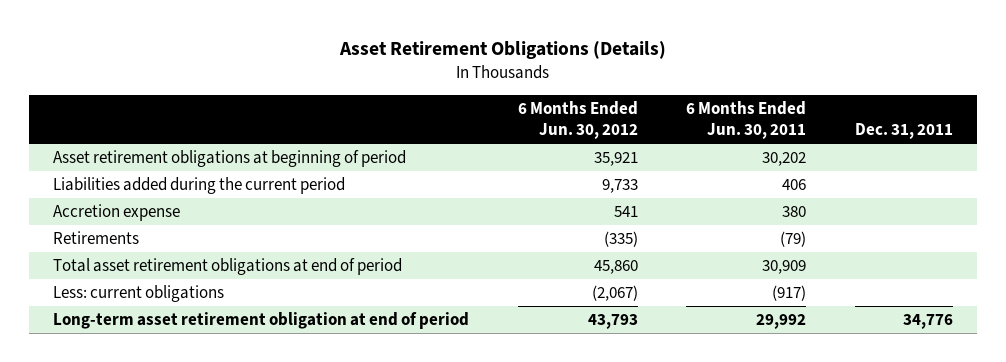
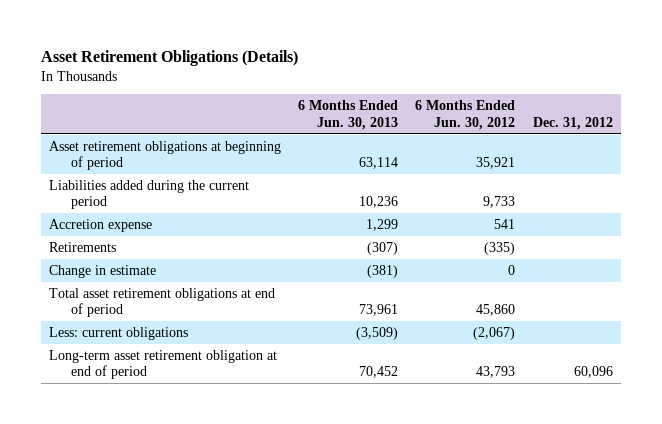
- | 6 Months Ended Jun. 30, 2012 | 6 Months Ended Jun. 30, 2011 | Dec. 31, 2011
+ | 6 Months Ended Jun. 30, 2013 | 6 Months Ended Jun. 30, 2012 | Dec. 31, 2012
+ Change in estimate | (381) | 0 |

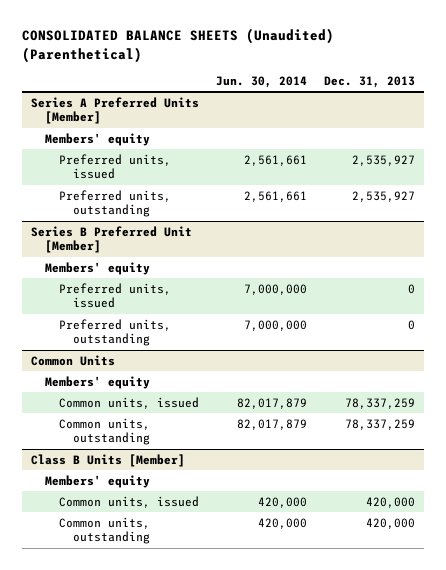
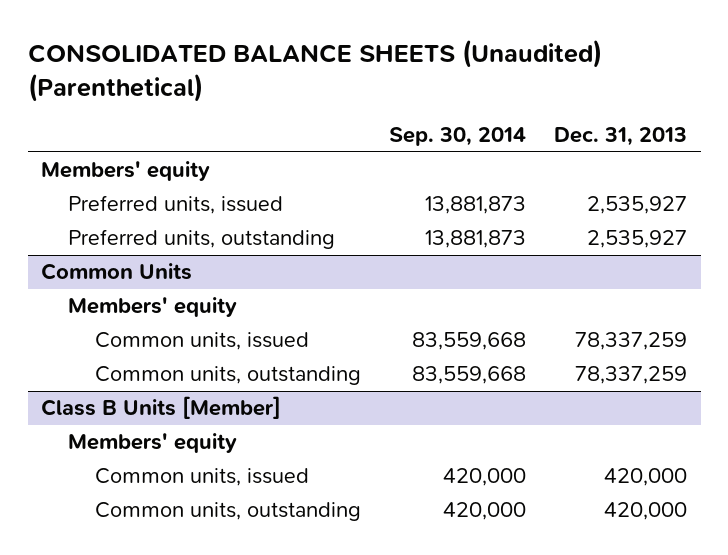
- | Jun. 30, 2014 | Dec. 31, 2013
+ | Sep. 30, 2014 | Dec. 31, 2013
- Series A Preferred Units [Member]
- Series B Preferred Unit [Member]
- Members' equity
- Preferred units, issued | 7,000,000 | 0
- Preferred units, outstanding | 7,000,000 | 0

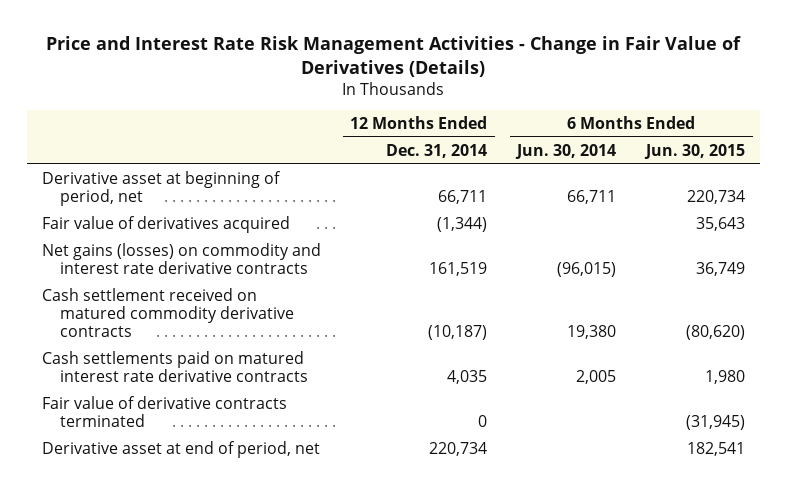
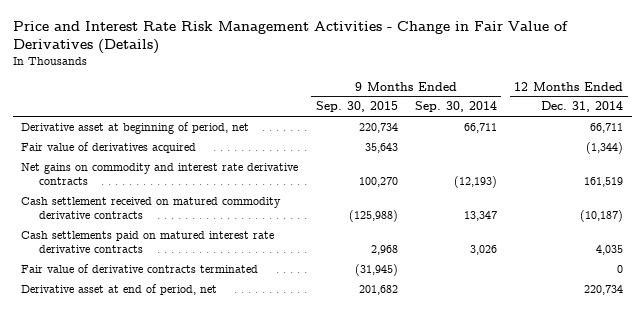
- | 12 Months Ended Dec. 31, 2014 | 6 Months Ended Jun. 30, 2014 | 6 Months Ended Jun. 30, 2015
+ | 9 Months Ended Sep. 30, 2015 | 9 Months Ended Sep. 30, 2014 | 12 Months Ended Dec. 31, 2014
- Net gains (losses) on commodity and interest rate derivative contracts | 161,519 | (96,015) | 36,749
+ Net gains on commodity and interest rate derivative contracts | 100,270 | (12,193) | 161,519

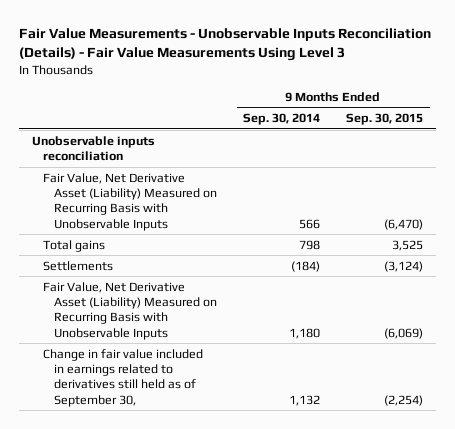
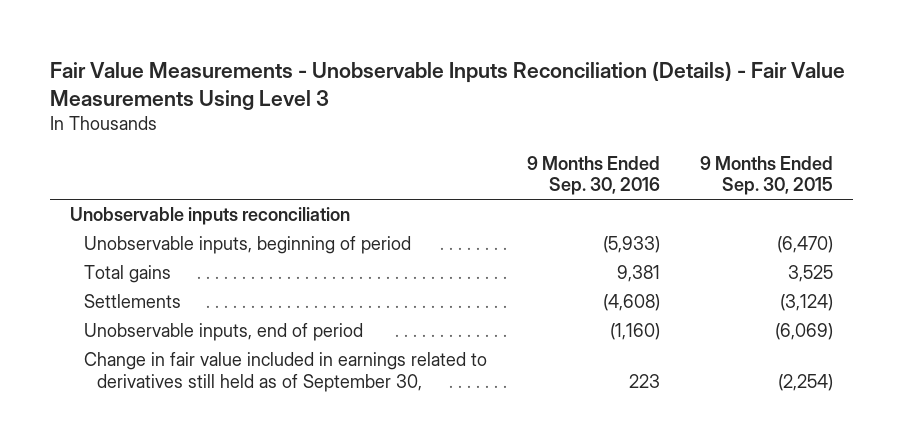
- | 9 Months Ended Sep. 30, 2014 | 9 Months Ended Sep. 30, 2015
+ | 9 Months Ended Sep. 30, 2016 | 9 Months Ended Sep. 30, 2015
- Fair Value, Net Derivative Asset (Liability) Measured on Recurring Basis with Unobservable Inputs | 566 | (6,470)
+ Unobservable inputs, beginning of period | (5,933) | (6,470)
- Fair Value, Net Derivative Asset (Liability) Measured on Recurring Basis with Unobservable Inputs | 1,180 | (6,069)
+ Unobservable inputs, end of period | (1,160) | (6,069)

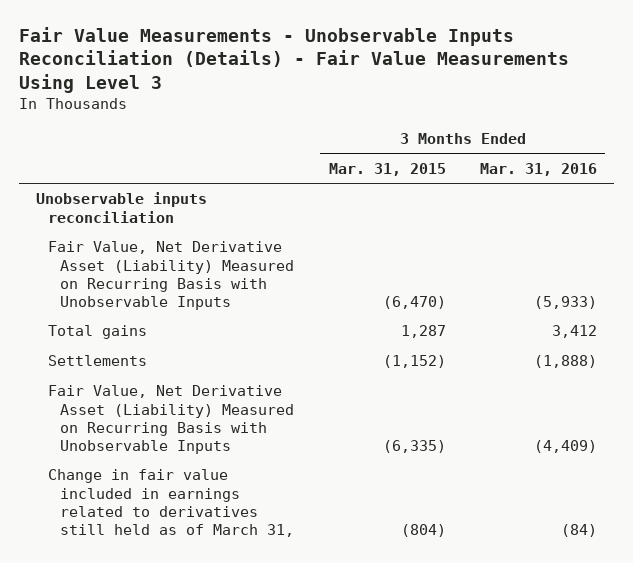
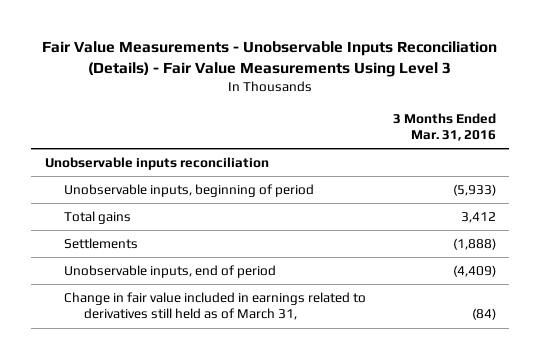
- | 3 Months Ended Mar. 31, 2015 | 3 Months Ended Mar. 31, 2016
+ | 3 Months Ended Mar. 31, 2016
- Fair Value, Net Derivative Asset (Liability) Measured on Recurring Basis with Unobservable Inputs | (6,470) | (5,933)
+ Unobservable inputs, beginning of period | (5,933)
- Fair Value, Net Derivative Asset (Liability) Measured on Recurring Basis with Unobservable Inputs | (6,335) | (4,409)
+ Unobservable inputs, end of period | (4,409)

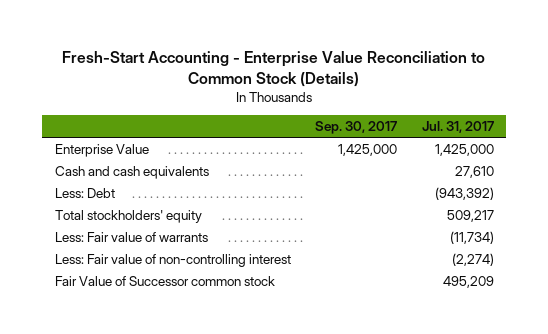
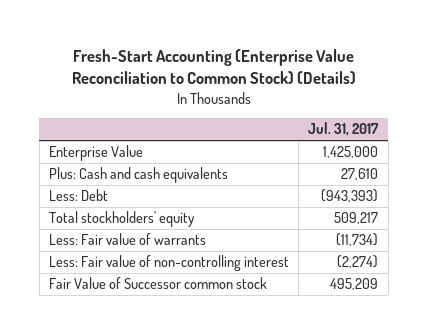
- Fresh-Start Accounting - Enterprise Value Reconciliation to Common Stock (Details)
+ Fresh-Start Accounting (Enterprise Value Reconciliation to Common Stock) (Details)
- | Sep. 30, 2017 | Jul. 31, 2017
+ | Jul. 31, 2017
- Cash and cash equivalents | | 27,610
- Less: Debt | | (943,392)
+ Plus: Cash and cash equivalents | 27,610
+ Less: Debt | (943,393)

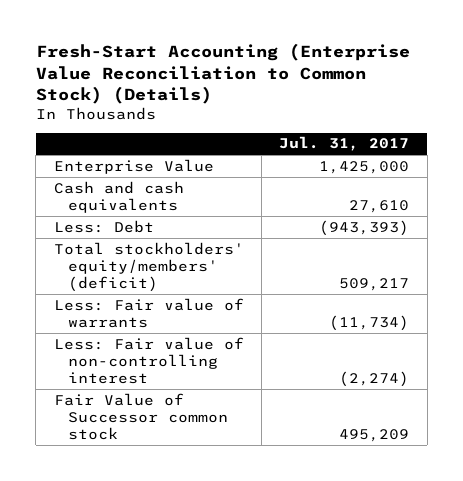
- Plus: Cash and cash equivalents | 27,610
+ Cash and cash equivalents | 27,610
- Total stockholders' equity | 509,217
+ Total stockholders' equity/members' (deficit) | 509,217

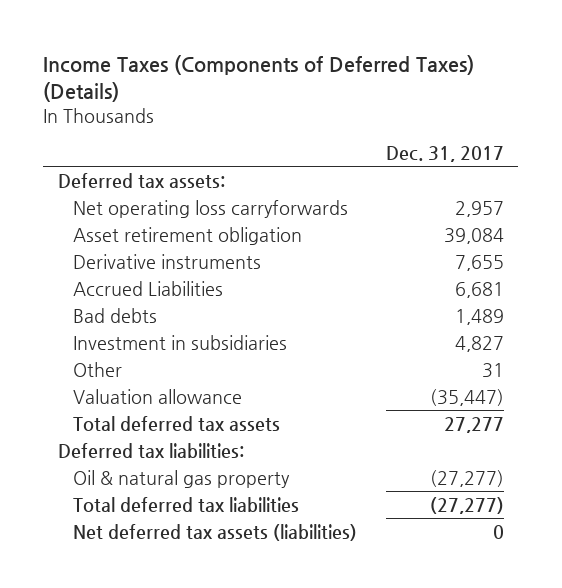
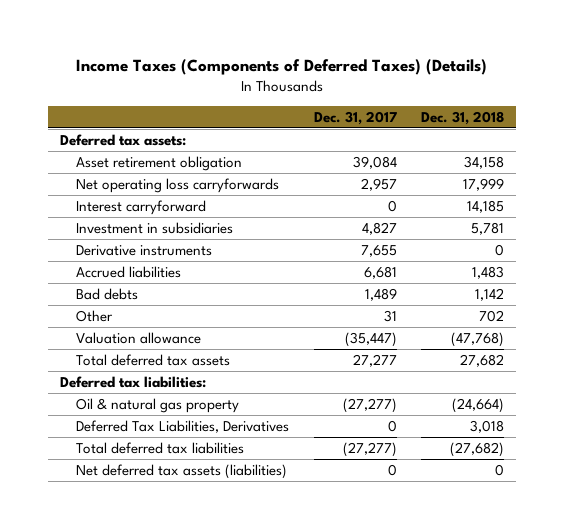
- | Dec. 31, 2017
+ | Dec. 31, 2017 | Dec. 31, 2018
moved down: Net operating loss carryforwards | 2,957 | 17,999
+ Interest carryforward | 0 | 14,185
moved up: Investment in subsidiaries | 4,827 | 5,781
- Accrued Liabilities | 6,681
+ Accrued liabilities | 6,681 | 1,483
+ Deferred Tax Liabilities, Derivatives | 0 | 3,018

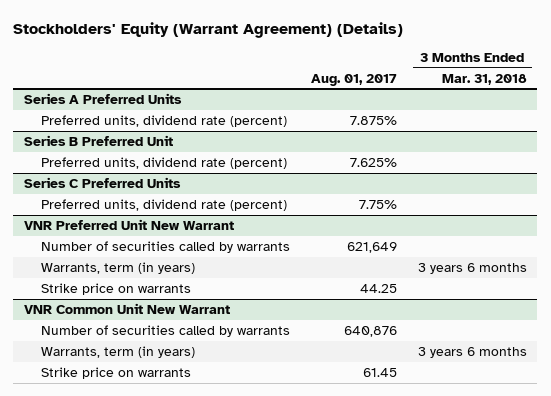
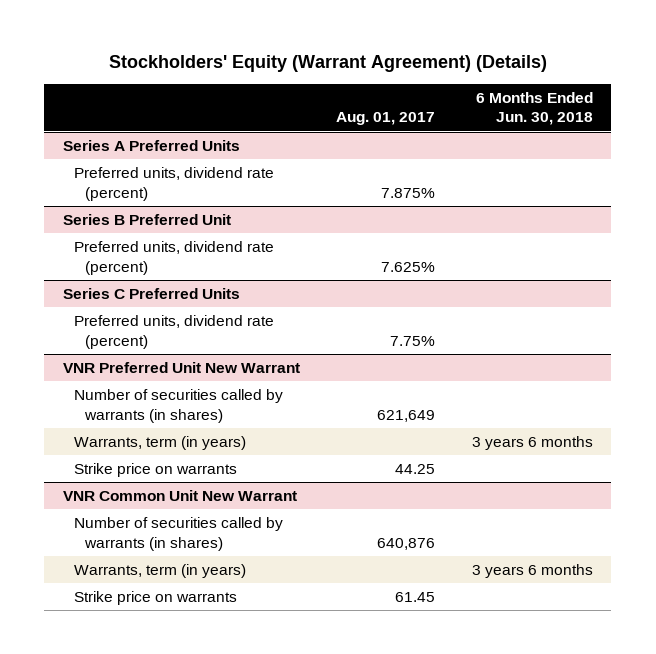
- | Aug. 01, 2017 | 3 Months Ended Mar. 31, 2018
+ | Aug. 01, 2017 | 6 Months Ended Jun. 30, 2018
@ VNR Preferred Unit New Warrant
- Number of securities called by warrants | 621,649 |
+ Number of securities called by warrants (in shares) | 621,649 |
@ VNR Common Unit New Warrant
- Number of securities called by warrants | 640,876 |
+ Number of securities called by warrants (in shares) | 640,876 |

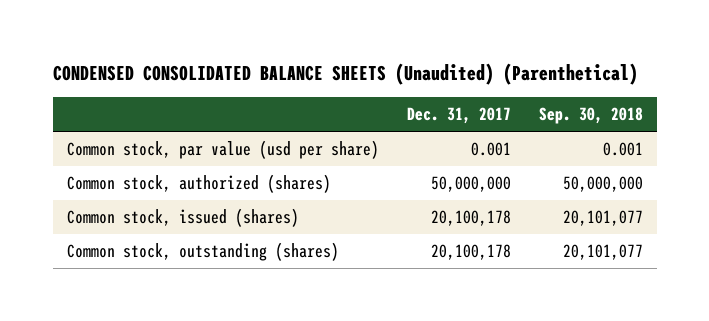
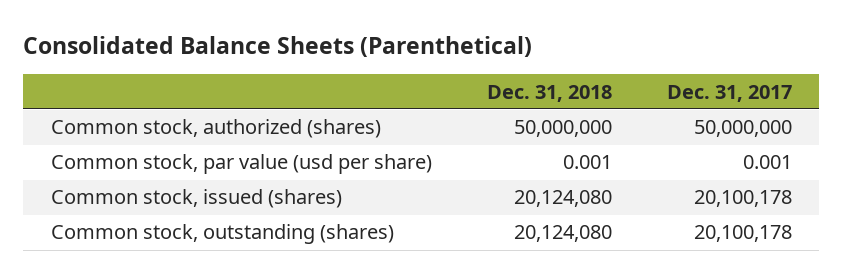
- CONDENSED CONSOLIDATED BALANCE SHEETS (Unaudited) (Parenthetical)
+ Consolidated Balance Sheets (Parenthetical)
- | Dec. 31, 2017 | Sep. 30, 2018
+ | Dec. 31, 2018 | Dec. 31, 2017
moved down: Common stock, par value (usd per share) | 0.001 | 0.001

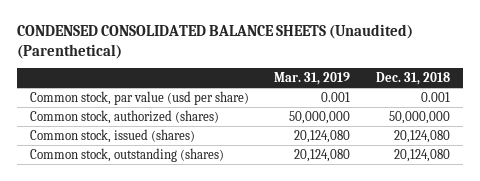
- Consolidated Balance Sheets (Parenthetical)
+ CONDENSED CONSOLIDATED BALANCE SHEETS (Unaudited) (Parenthetical)
- | Dec. 31, 2018 | Dec. 31, 2017
+ | Mar. 31, 2019 | Dec. 31, 2018
moved down: Common stock, authorized (shares) | 50,000,000 | 50,000,000

